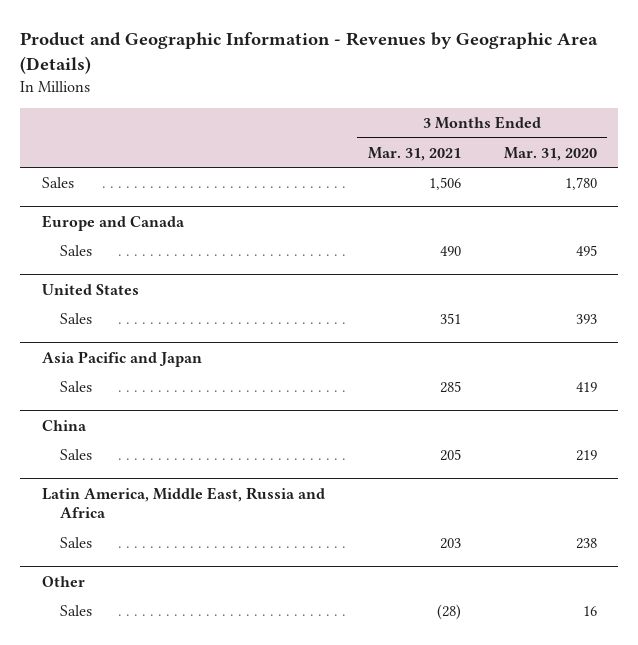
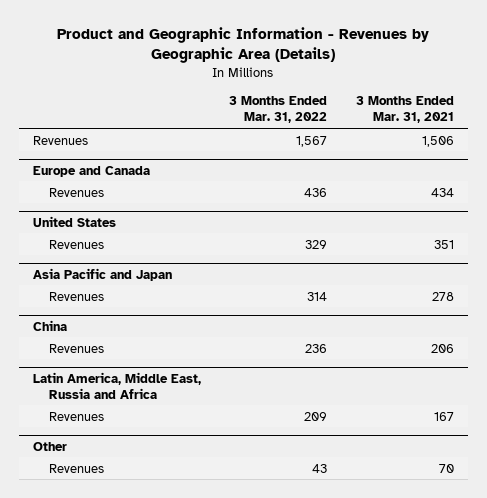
- | 3 Months Ended Mar. 31, 2021 | 3 Months Ended Mar. 31, 2020
+ | 3 Months Ended Mar. 31, 2022 | 3 Months Ended Mar. 31, 2021
- Sales | 1,506 | 1,780
+ Revenues | 1,567 | 1,506
@ Europe and Canada
- Sales | 490 | 495
+ Revenues | 436 | 434
@ United States
- Sales | 351 | 393
+ Revenues | 329 | 351
@ Asia Pacific and Japan
- Sales | 285 | 419
+ Revenues | 314 | 278
@ China
- Sales | 205 | 219
+ Revenues | 236 | 206
@ Latin America, Middle East, Russia and Africa
- Sales | 203 | 238
+ Revenues | 209 | 167
@ Other
- Sales | (28) | 16
+ Revenues | 43 | 70

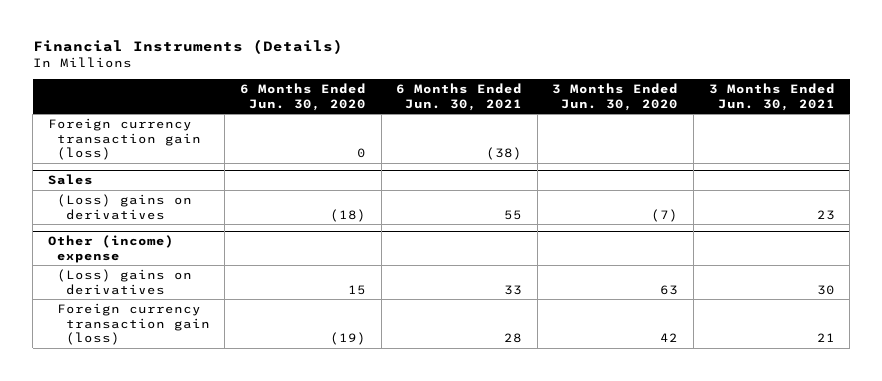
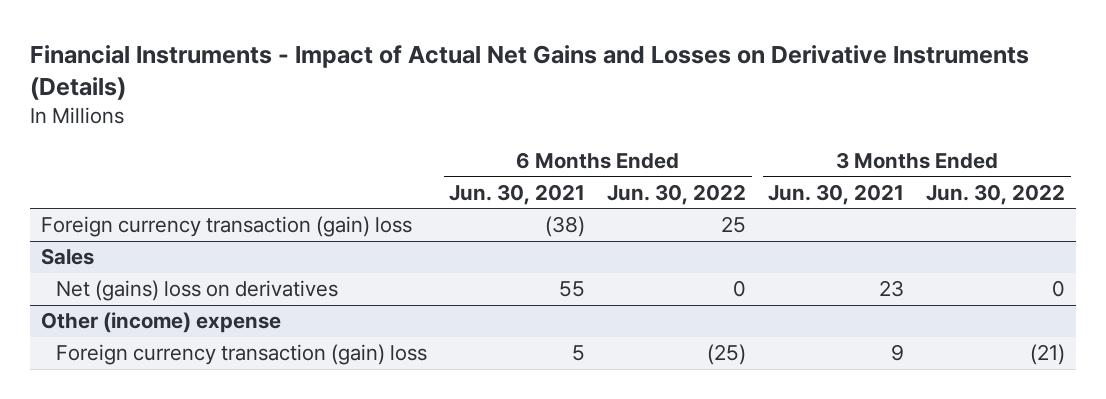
- Financial Instruments (Details)
+ Financial Instruments - Impact of Actual Net Gains and Losses on Derivative Instruments (Details)
- | 6 Months Ended Jun. 30, 2020 | 6 Months Ended Jun. 30, 2021 | 3 Months Ended Jun. 30, 2020 | 3 Months Ended Jun. 30, 2021
+ | 6 Months Ended Jun. 30, 2021 | 6 Months Ended Jun. 30, 2022 | 3 Months Ended Jun. 30, 2021 | 3 Months Ended Jun. 30, 2022
- Foreign currency transaction gain (loss) | 0 | (38) | |
+ Foreign currency transaction (gain) loss | (38) | 25 | |
@ Sales
- (Loss) gains on derivatives | (18) | 55 | (7) | 23
+ Net (gains) loss on derivatives | 55 | 0 | 23 | 0
@ Other (income) expense
- (Loss) gains on derivatives | 15 | 33 | 63 | 30
- Foreign currency transaction gain (loss) | (19) | 28 | 42 | 21
+ Foreign currency transaction (gain) loss | 5 | (25) | 9 | (21)

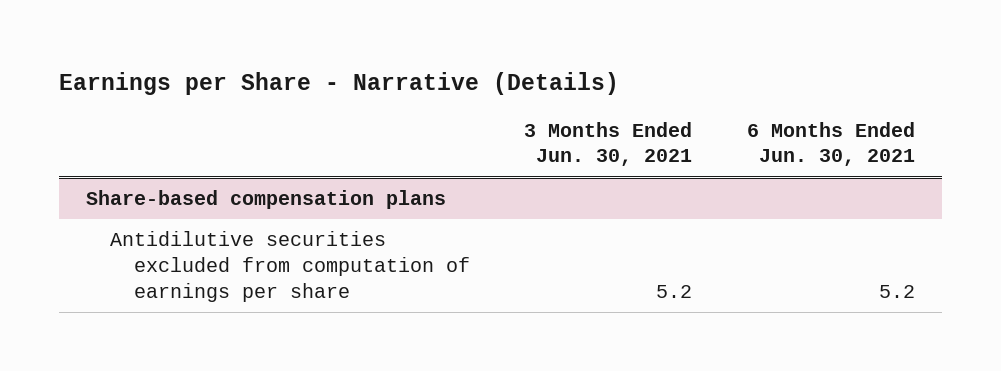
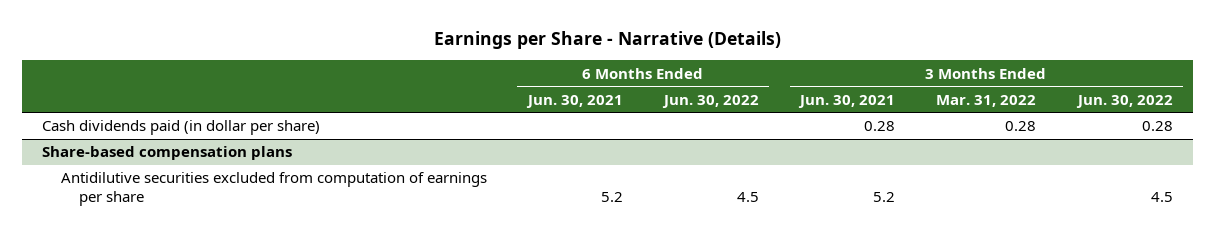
- | 3 Months Ended Jun. 30, 2021 | 6 Months Ended Jun. 30, 2021
+ | 6 Months Ended Jun. 30, 2021 | 6 Months Ended Jun. 30, 2022 | 3 Months Ended Jun. 30, 2021 | 3 Months Ended Mar. 31, 2022 | 3 Months Ended Jun. 30, 2022
+ Cash dividends paid (in dollar per share) | | | 0.28 | 0.28 | 0.28

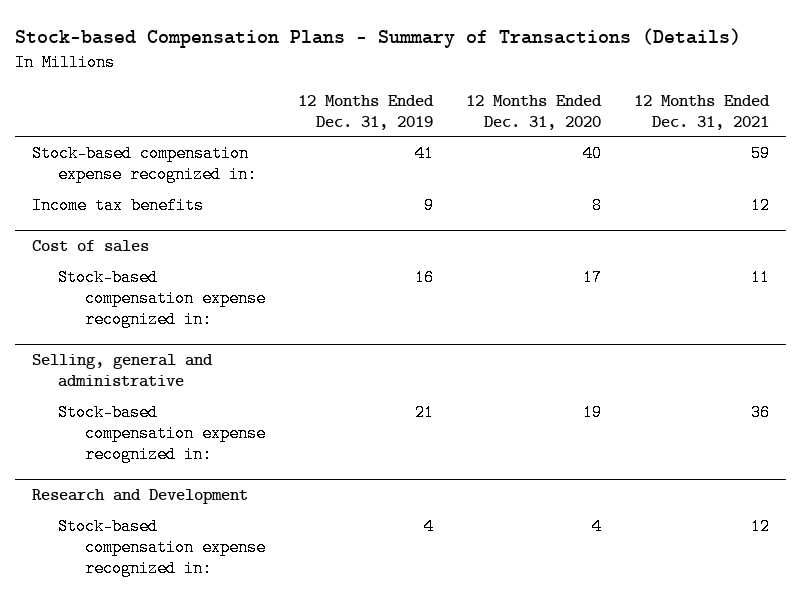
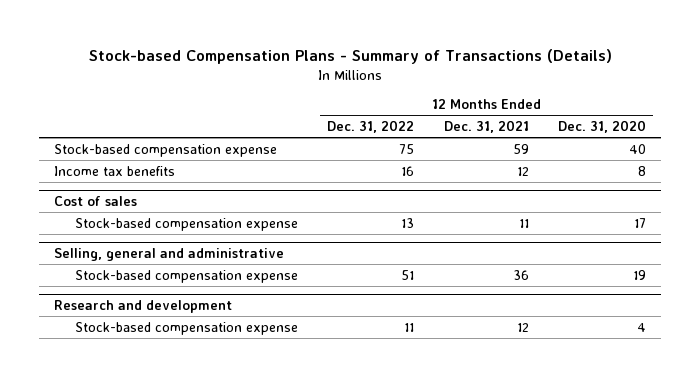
- | 12 Months Ended Dec. 31, 2019 | 12 Months Ended Dec. 31, 2020 | 12 Months Ended Dec. 31, 2021
+ | 12 Months Ended Dec. 31, 2022 | 12 Months Ended Dec. 31, 2021 | 12 Months Ended Dec. 31, 2020
- Stock-based compensation expense recognized in: | 41 | 40 | 59
+ Stock-based compensation expense | 75 | 59 | 40
@ Cost of sales
- Stock-based compensation expense recognized in: | 16 | 17 | 11
+ Stock-based compensation expense | 13 | 11 | 17
@ Selling, general and administrative
- Stock-based compensation expense recognized in: | 21 | 19 | 36
- Research and Development
- Stock-based compensation expense recognized in: | 4 | 4 | 12
@ Selling, general and administrative
+ Stock-based compensation expense | 51 | 36 | 19
+ Research and development
+ Stock-based compensation expense | 11 | 12 | 4

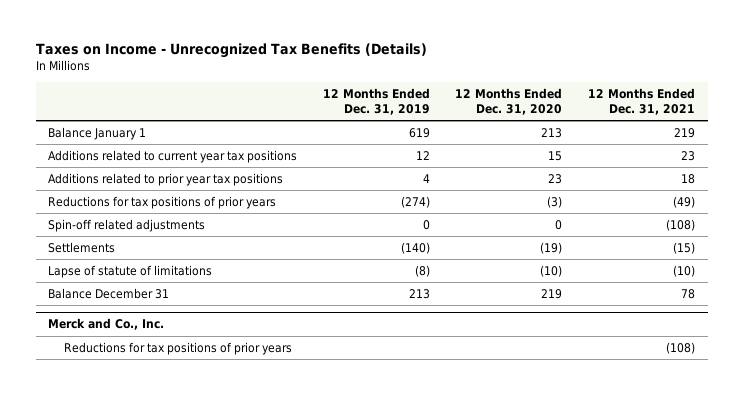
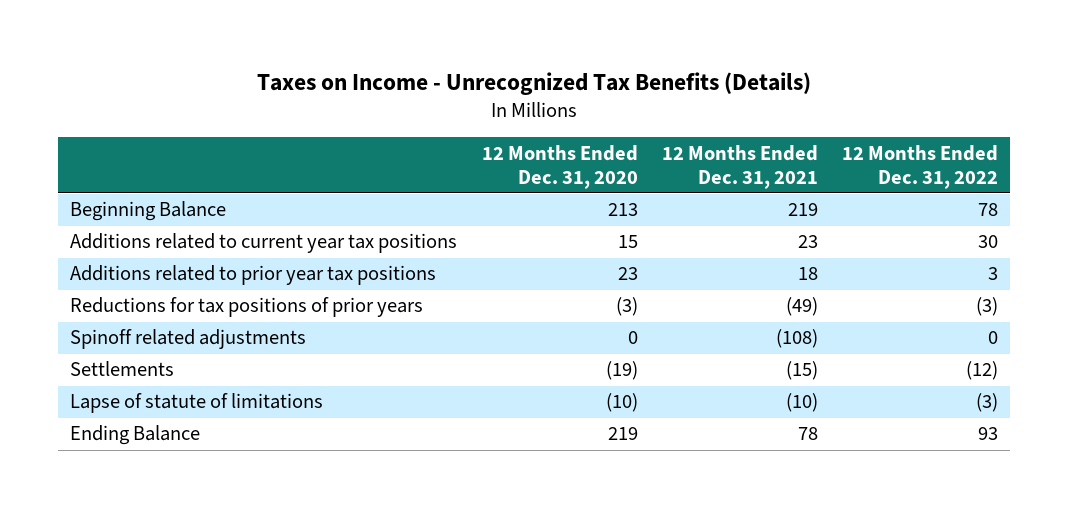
- | 12 Months Ended Dec. 31, 2019 | 12 Months Ended Dec. 31, 2020 | 12 Months Ended Dec. 31, 2021
+ | 12 Months Ended Dec. 31, 2020 | 12 Months Ended Dec. 31, 2021 | 12 Months Ended Dec. 31, 2022
- Balance January 1 | 619 | 213 | 219
+ Beginning Balance | 213 | 219 | 78
- Spin-off related adjustments | 0 | 0 | (108)
+ Spinoff related adjustments | 0 | (108) | 0
- Balance December 31 | 213 | 219 | 78
- Merck and Co., Inc.
- Reductions for tax positions of prior years | | | (108)
+ Ending Balance | 219 | 78 | 93

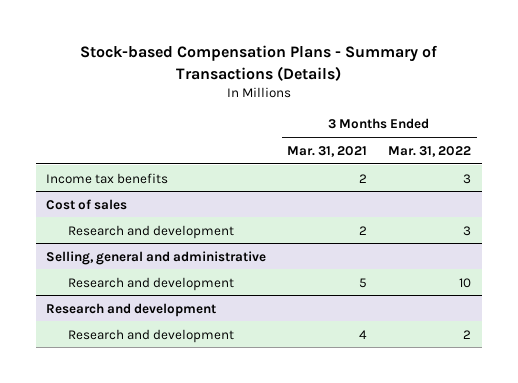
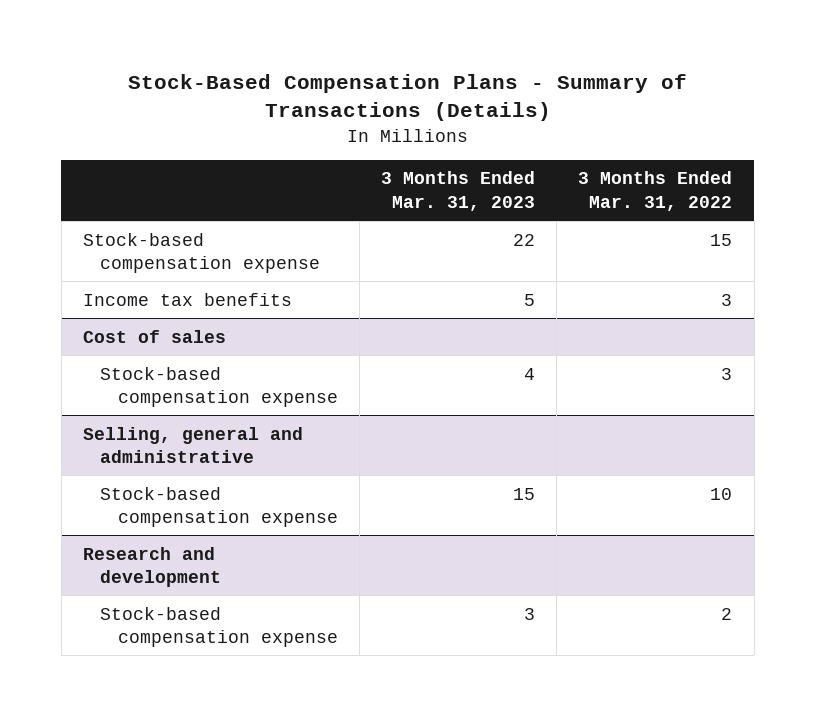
- Stock-based Compensation Plans - Summary of Transactions (Details)
+ Stock-Based Compensation Plans - Summary of Transactions (Details)
- | 3 Months Ended Mar. 31, 2021 | 3 Months Ended Mar. 31, 2022
+ | 3 Months Ended Mar. 31, 2023 | 3 Months Ended Mar. 31, 2022
+ Stock-based compensation expense | 22 | 15
@ Cost of sales
- Research and development | 2 | 3
+ Stock-based compensation expense | 4 | 3
@ Selling, general and administrative
- Research and development | 5 | 10
+ Stock-based compensation expense | 15 | 10
@ Research and development
- Research and development | 4 | 2
+ Stock-based compensation expense | 3 | 2

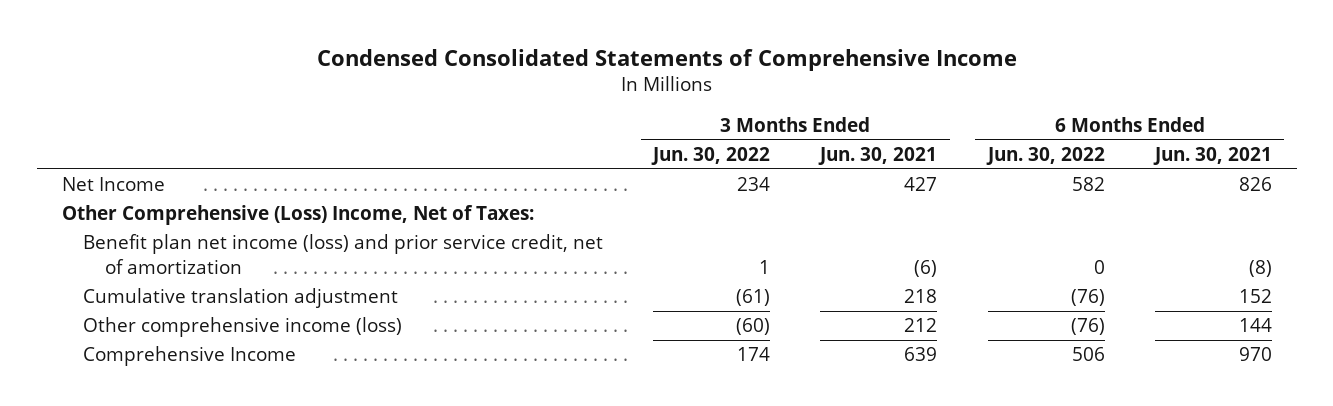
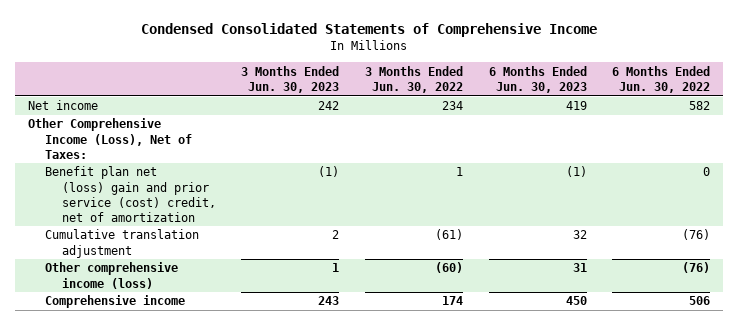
- | 3 Months Ended Jun. 30, 2022 | 3 Months Ended Jun. 30, 2021 | 6 Months Ended Jun. 30, 2022 | 6 Months Ended Jun. 30, 2021
+ | 3 Months Ended Jun. 30, 2023 | 3 Months Ended Jun. 30, 2022 | 6 Months Ended Jun. 30, 2023 | 6 Months Ended Jun. 30, 2022
- Net Income | 234 | 427 | 582 | 826
- Other Comprehensive (Loss) Income, Net of Taxes:
- Benefit plan net income (loss) and prior service credit, net of amortization | 1 | (6) | 0 | (8)
+ Net income | 242 | 234 | 419 | 582
+ Other Comprehensive Income (Loss), Net of Taxes:
+ Benefit plan net (loss) gain and prior service (cost) credit, net of amortization | (1) | 1 | (1) | 0
- Comprehensive Income | 174 | 639 | 506 | 970
+ Comprehensive income | 243 | 174 | 450 | 506

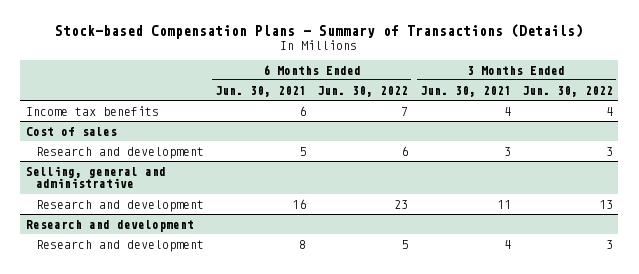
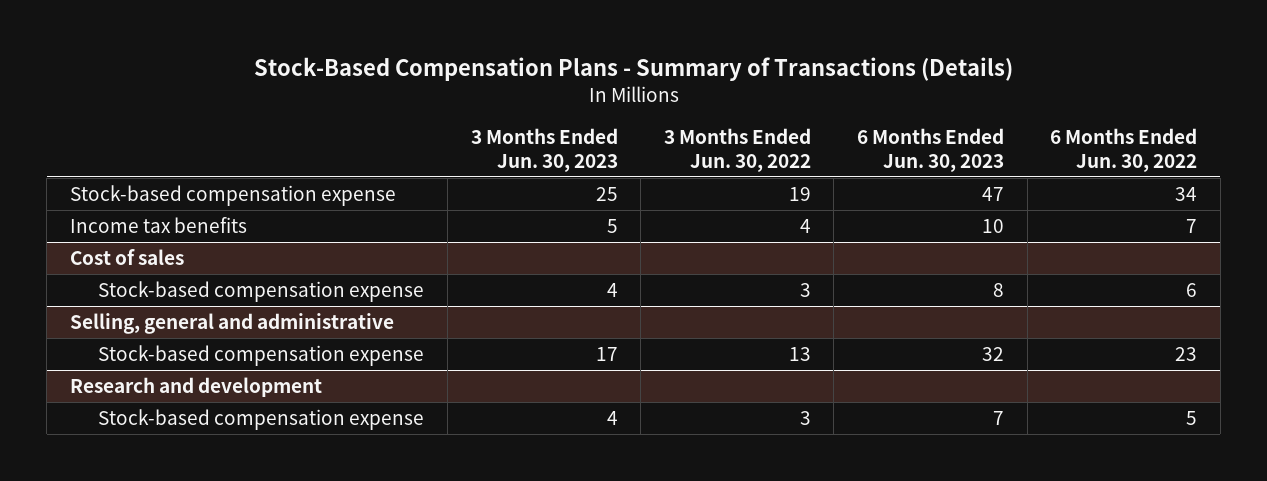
- Stock-based Compensation Plans - Summary of Transactions (Details)
+ Stock-Based Compensation Plans - Summary of Transactions (Details)
- | 6 Months Ended Jun. 30, 2021 | 6 Months Ended Jun. 30, 2022 | 3 Months Ended Jun. 30, 2021 | 3 Months Ended Jun. 30, 2022
+ | 3 Months Ended Jun. 30, 2023 | 3 Months Ended Jun. 30, 2022 | 6 Months Ended Jun. 30, 2023 | 6 Months Ended Jun. 30, 2022
+ Stock-based compensation expense | 25 | 19 | 47 | 34
@ Cost of sales
- Research and development | 5 | 6 | 3 | 3
+ Stock-based compensation expense | 4 | 3 | 8 | 6
@ Selling, general and administrative
- Research and development | 16 | 23 | 11 | 13
+ Stock-based compensation expense | 17 | 13 | 32 | 23
@ Research and development
- Research and development | 8 | 5 | 4 | 3
+ Stock-based compensation expense | 4 | 3 | 7 | 5

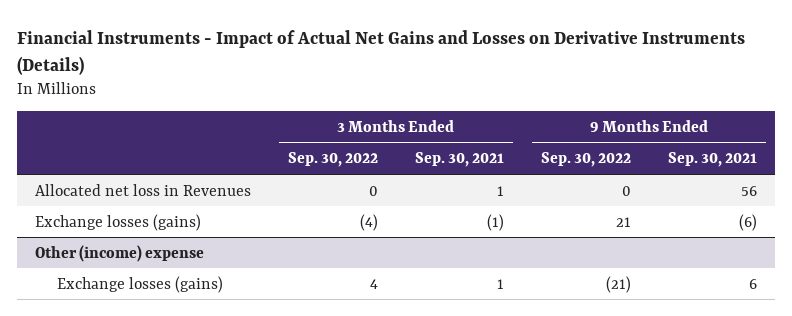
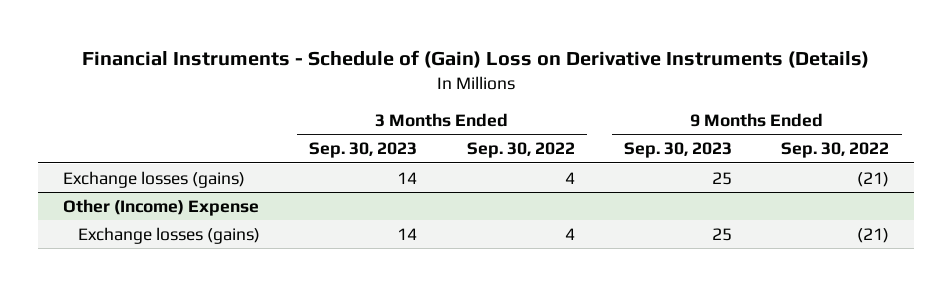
- Financial Instruments - Impact of Actual Net Gains and Losses on Derivative Instruments (Details)
+ Financial Instruments - Schedule of (Gain) Loss on Derivative Instruments (Details)
- | 3 Months Ended Sep. 30, 2022 | 3 Months Ended Sep. 30, 2021 | 9 Months Ended Sep. 30, 2022 | 9 Months Ended Sep. 30, 2021
+ | 3 Months Ended Sep. 30, 2023 | 3 Months Ended Sep. 30, 2022 | 9 Months Ended Sep. 30, 2023 | 9 Months Ended Sep. 30, 2022
- Allocated net loss in Revenues | 0 | 1 | 0 | 56
- Exchange losses (gains) | (4) | (1) | 21 | (6)
- Other (income) expense
+ Other (Income) Expense
+ Exchange losses (gains) | 14 | 4 | 25 | (21)

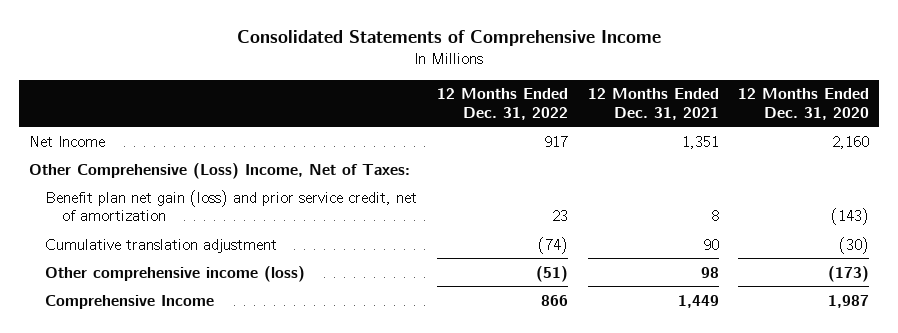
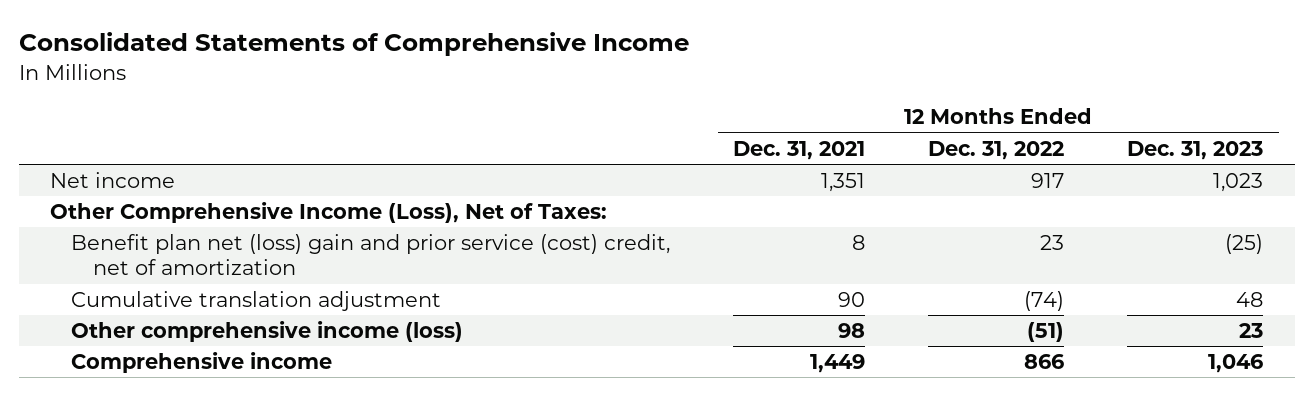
- | 12 Months Ended Dec. 31, 2022 | 12 Months Ended Dec. 31, 2021 | 12 Months Ended Dec. 31, 2020
+ | 12 Months Ended Dec. 31, 2021 | 12 Months Ended Dec. 31, 2022 | 12 Months Ended Dec. 31, 2023
- Net Income | 917 | 1,351 | 2,160
- Other Comprehensive (Loss) Income, Net of Taxes:
- Benefit plan net gain (loss) and prior service credit, net of amortization | 23 | 8 | (143)
+ Net income | 1,351 | 917 | 1,023
+ Other Comprehensive Income (Loss), Net of Taxes:
+ Benefit plan net (loss) gain and prior service (cost) credit, net of amortization | 8 | 23 | (25)
- Comprehensive Income | 866 | 1,449 | 1,987
+ Comprehensive income | 1,449 | 866 | 1,046

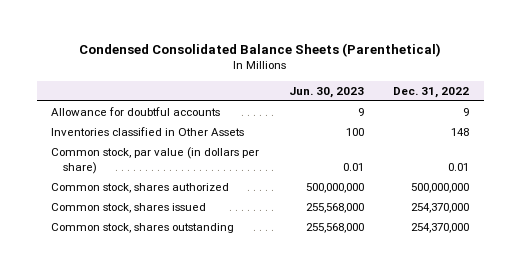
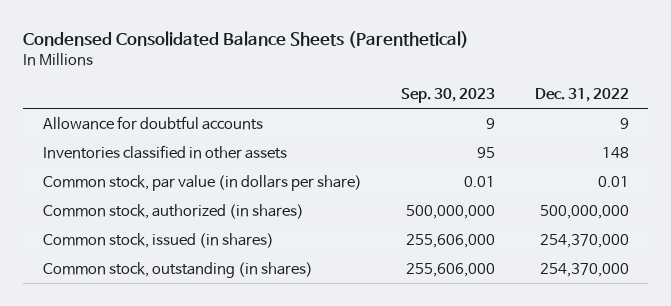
- | Jun. 30, 2023 | Dec. 31, 2022
+ | Sep. 30, 2023 | Dec. 31, 2022
- Inventories classified in Other Assets | 100 | 148
+ Inventories classified in other assets | 95 | 148
- Common stock, shares authorized | 500,000,000 | 500,000,000
- Common stock, shares issued | 255,568,000 | 254,370,000
- Common stock, shares outstanding | 255,568,000 | 254,370,000
+ Common stock, authorized (in shares) | 500,000,000 | 500,000,000
+ Common stock, issued (in shares) | 255,606,000 | 254,370,000
+ Common stock, outstanding (in shares) | 255,606,000 | 254,370,000

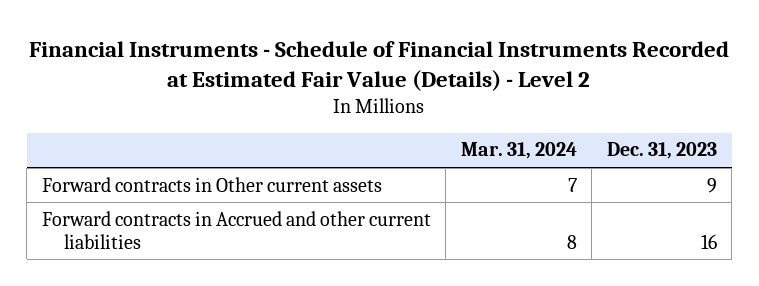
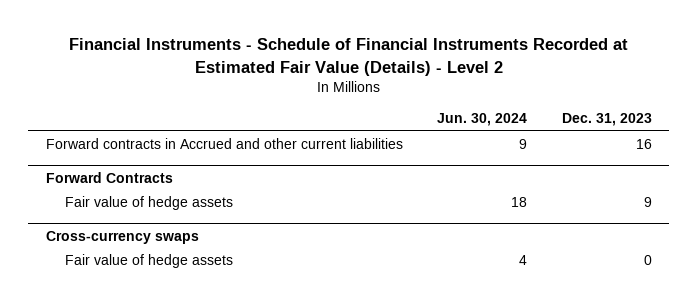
- | Mar. 31, 2024 | Dec. 31, 2023
+ | Jun. 30, 2024 | Dec. 31, 2023
- Forward contracts in Other current assets | 7 | 9
+ Forward Contracts
+ Fair value of hedge assets | 18 | 9
+ Cross-currency swaps
+ Fair value of hedge assets | 4 | 0

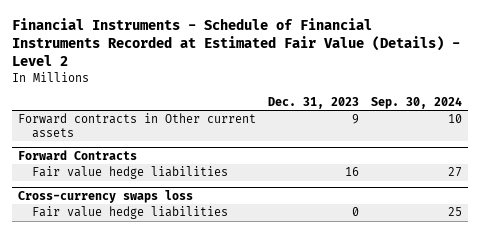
- | Jun. 30, 2024 | Dec. 31, 2023
+ | Dec. 31, 2023 | Sep. 30, 2024
- Forward contracts in Accrued and other current liabilities | 9 | 16
+ Forward contracts in Other current assets | 9 | 10
@ Forward Contracts
- Fair value of hedge assets | 18 | 9
- Cross-currency swaps
- Fair value of hedge assets | 4 | 0
@ Forward Contracts
+ Fair value hedge liabilities | 16 | 27
+ Cross-currency swaps loss
+ Fair value hedge liabilities | 0 | 25

